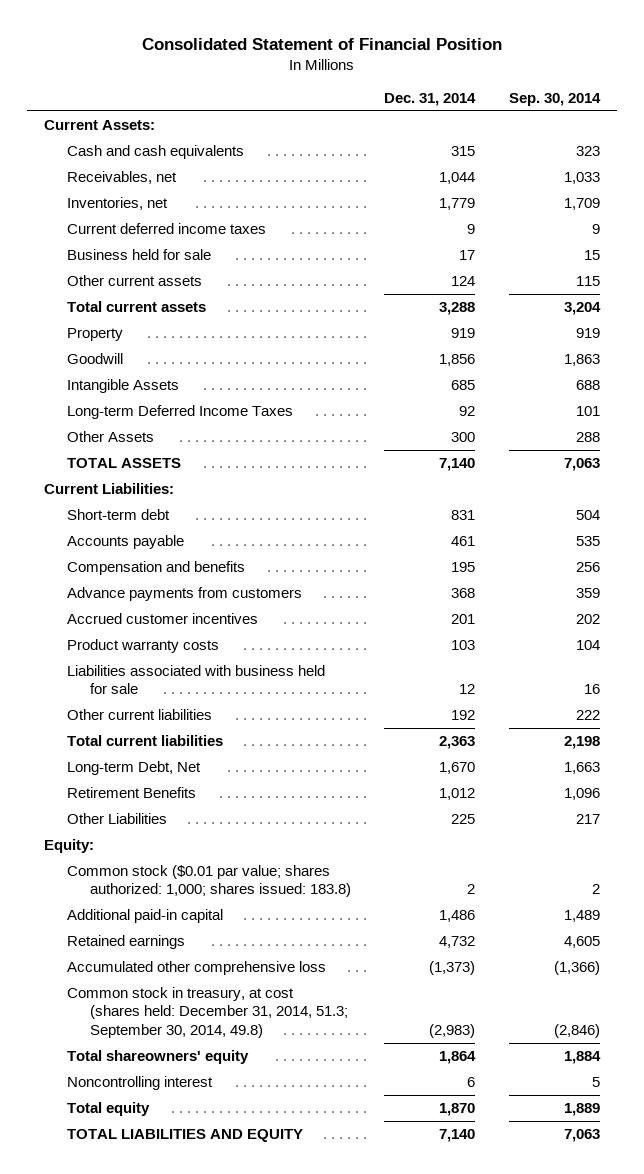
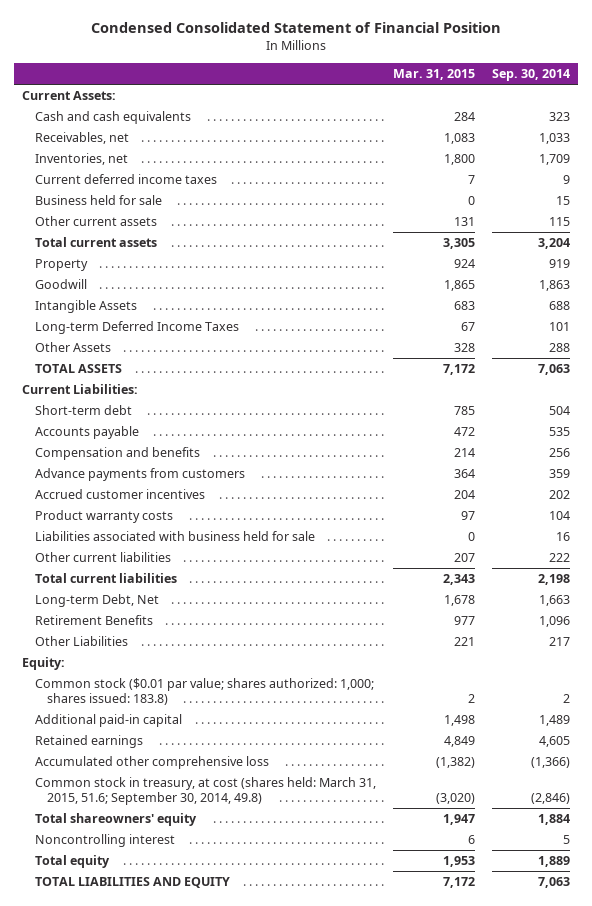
- Consolidated Statement of Financial Position
+ Condensed Consolidated Statement of Financial Position
- | Dec. 31, 2014 | Sep. 30, 2014
+ | Mar. 31, 2015 | Sep. 30, 2014
- Common stock in treasury, at cost (shares held: December 31, 2014, 51.3; September 30, 2014, 49.8) | (2,983) | (2,846)
+ Common stock in treasury, at cost (shares held: March 31, 2015, 51.6; September 30, 2014, 49.8) | (3,020) | (2,846)

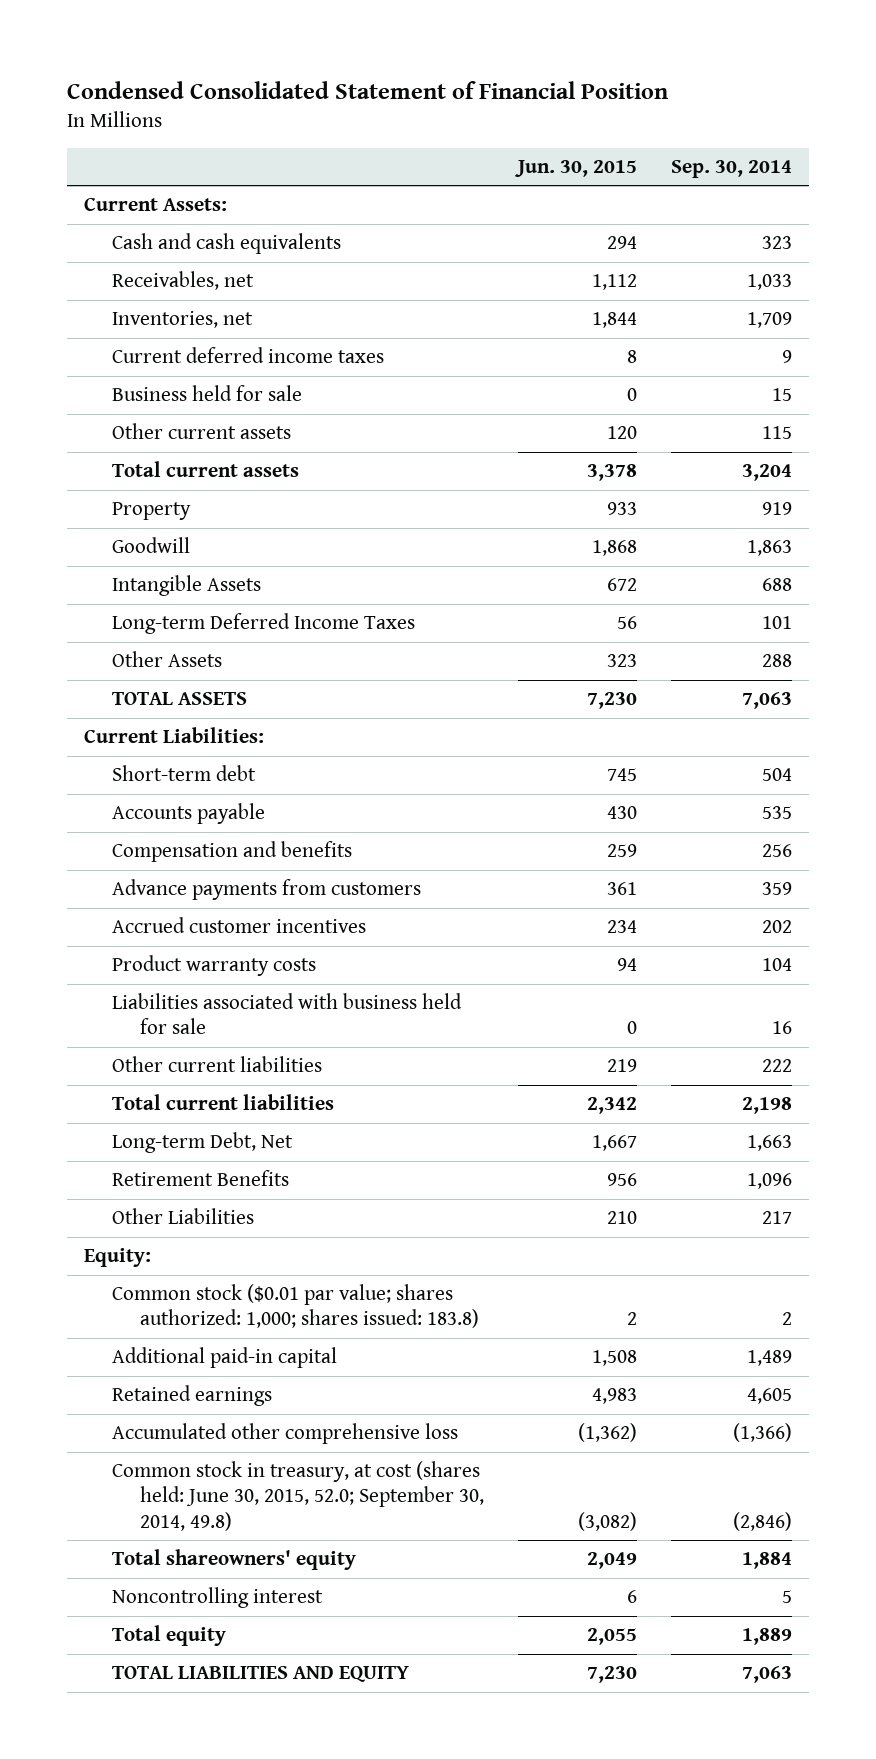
- | Mar. 31, 2015 | Sep. 30, 2014
+ | Jun. 30, 2015 | Sep. 30, 2014
- Common stock in treasury, at cost (shares held: March 31, 2015, 51.6; September 30, 2014, 49.8) | (3,020) | (2,846)
+ Common stock in treasury, at cost (shares held: June 30, 2015, 52.0; September 30, 2014, 49.8) | (3,082) | (2,846)

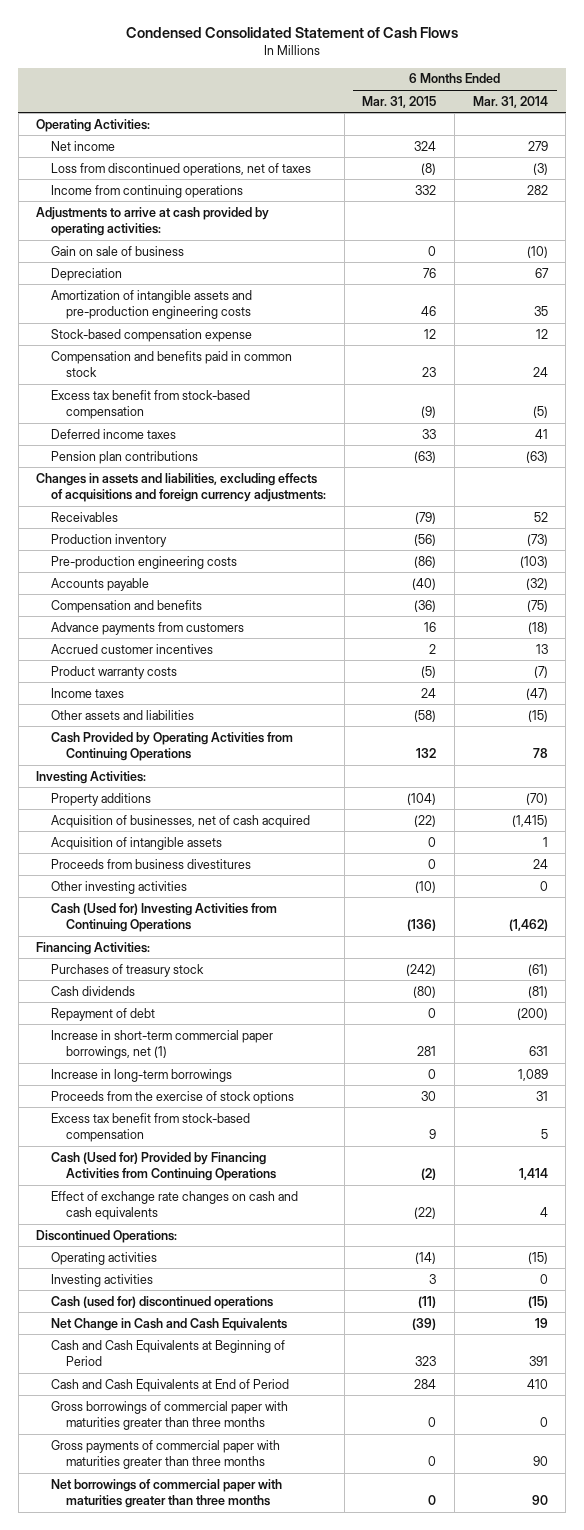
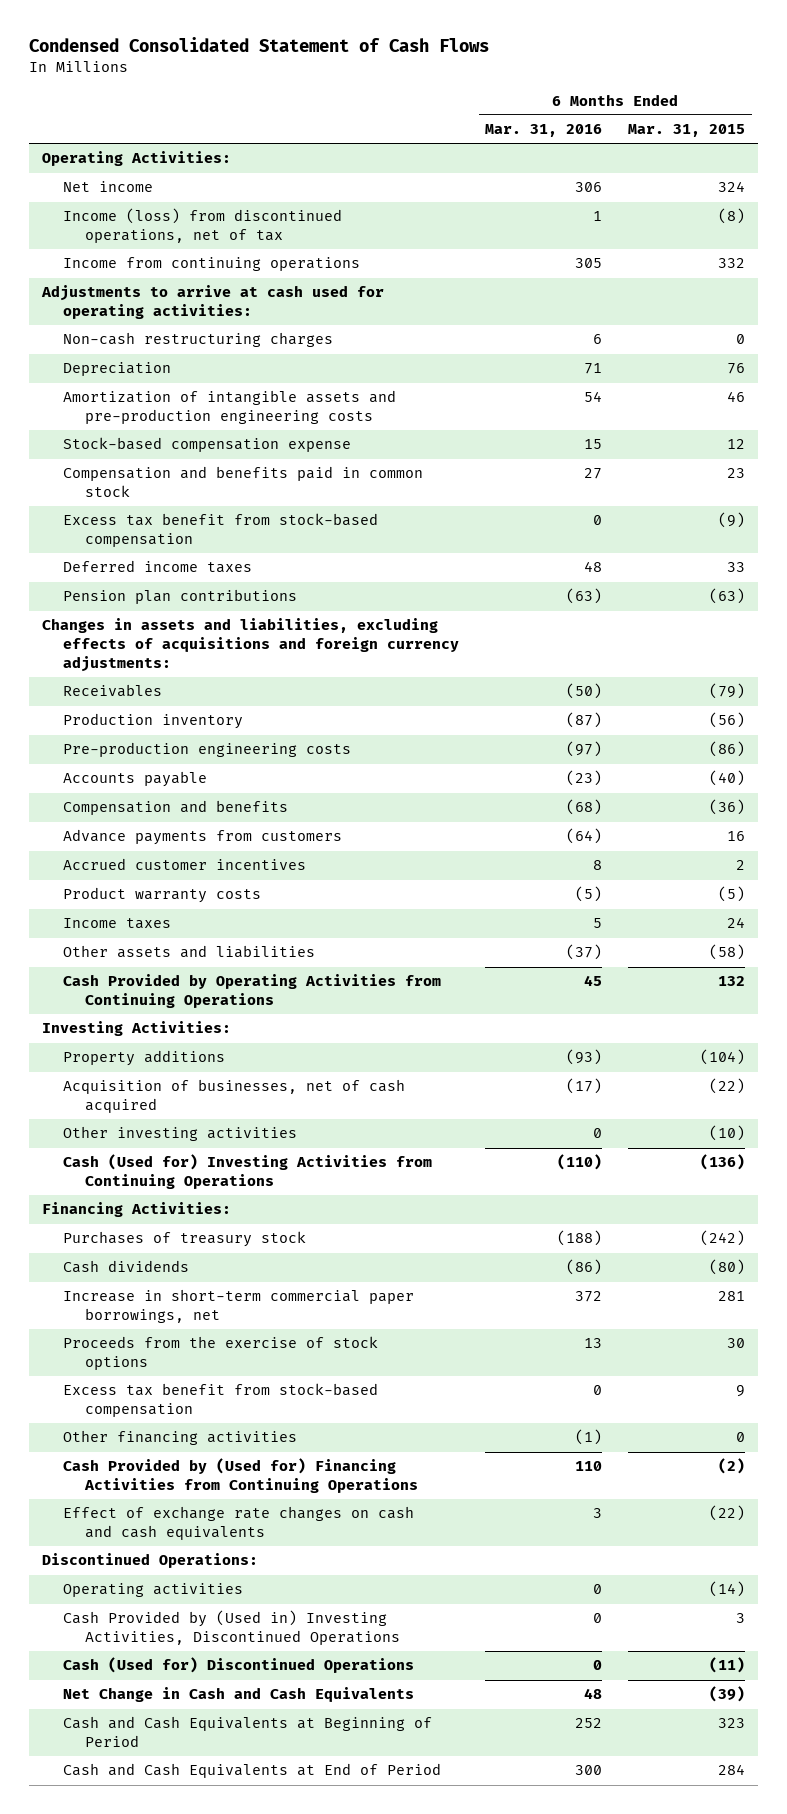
- | 6 Months Ended Mar. 31, 2015 | 6 Months Ended Mar. 31, 2014
+ | 6 Months Ended Mar. 31, 2016 | 6 Months Ended Mar. 31, 2015
- Loss from discontinued operations, net of taxes | (8) | (3)
+ Income (loss) from discontinued operations, net of tax | 1 | (8)
- Adjustments to arrive at cash provided by operating activities:
- Gain on sale of business | 0 | (10)
+ Adjustments to arrive at cash used for operating activities:
+ Non-cash restructuring charges | 6 | 0
- Acquisition of intangible assets | 0 | 1
- Proceeds from business divestitures | 0 | 24
- Repayment of debt | 0 | (200)
- Increase in short-term commercial paper borrowings, net (1) | 281 | 631
- Increase in long-term borrowings | 0 | 1,089
+ Increase in short-term commercial paper borrowings, net | 372 | 281
- Cash (Used for) Provided by Financing Activities from Continuing Operations | (2) | 1,414
+ Other financing activities | (1) | 0
+ Cash Provided by (Used for) Financing Activities from Continuing Operations | 110 | (2)
- Investing activities | 3 | 0
- Cash (used for) discontinued operations | (11) | (15)
+ Cash Provided by (Used in) Investing Activities, Discontinued Operations | 0 | 3
+ Cash (Used for) Discontinued Operations | 0 | (11)
- Gross borrowings of commercial paper with maturities greater than three months | 0 | 0
- Gross payments of commercial paper with maturities greater than three months | 0 | 90
- Net borrowings of commercial paper with maturities greater than three months | 0 | 90

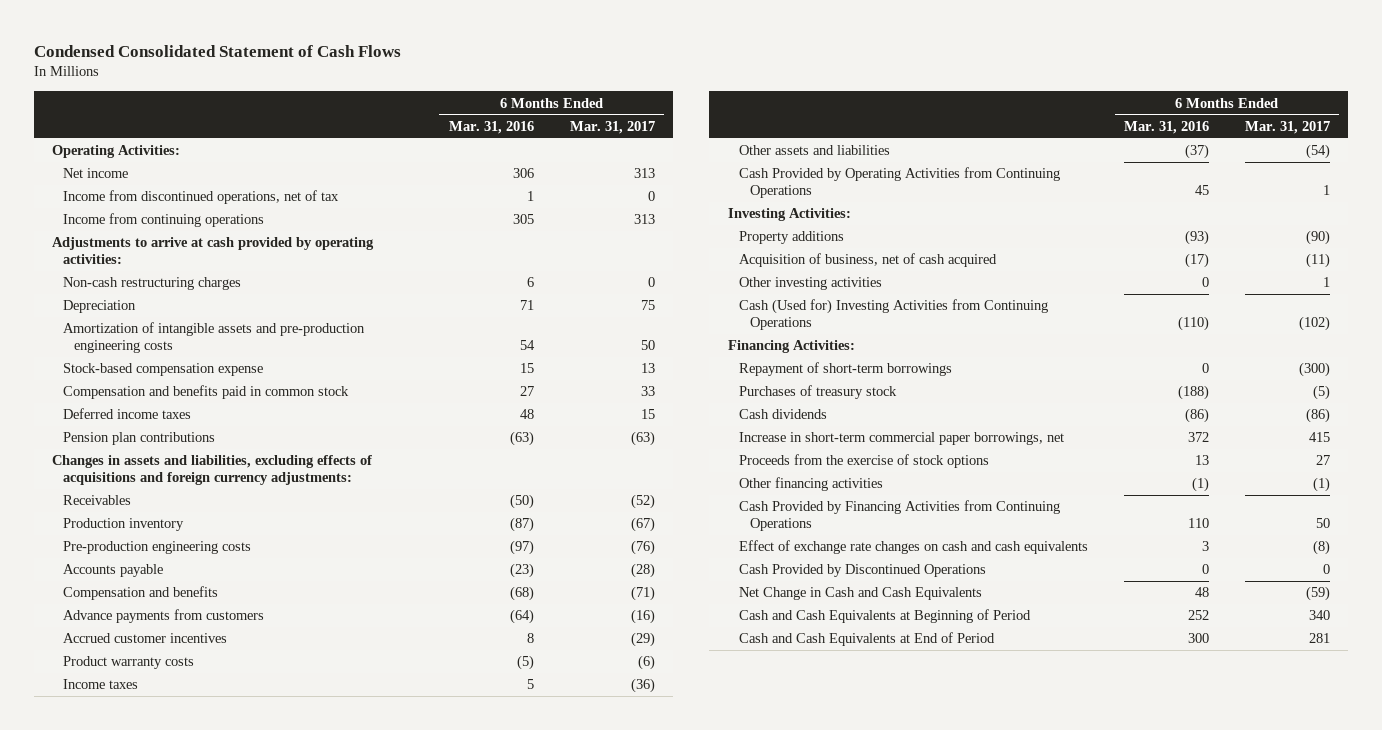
- | 6 Months Ended Mar. 31, 2016 | 6 Months Ended Mar. 31, 2015
+ | 6 Months Ended Mar. 31, 2016 | 6 Months Ended Mar. 31, 2017
- Income (loss) from discontinued operations, net of tax | 1 | (8)
+ Income from discontinued operations, net of tax | 1 | 0
- Adjustments to arrive at cash used for operating activities:
+ Adjustments to arrive at cash provided by operating activities:
- Excess tax benefit from stock-based compensation | 0 | (9)
- Acquisition of businesses, net of cash acquired | (17) | (22)
+ Acquisition of business, net of cash acquired | (17) | (11)
+ Repayment of short-term borrowings | 0 | (300)
- Excess tax benefit from stock-based compensation | 0 | 9
- Cash Provided by (Used for) Financing Activities from Continuing Operations | 110 | (2)
+ Cash Provided by Financing Activities from Continuing Operations | 110 | 50
- Discontinued Operations:
- Operating activities | 0 | (14)
- Cash Provided by (Used in) Investing Activities, Discontinued Operations | 0 | 3
- Cash (Used for) Discontinued Operations | 0 | (11)
+ Cash Provided by Discontinued Operations | 0 | 0

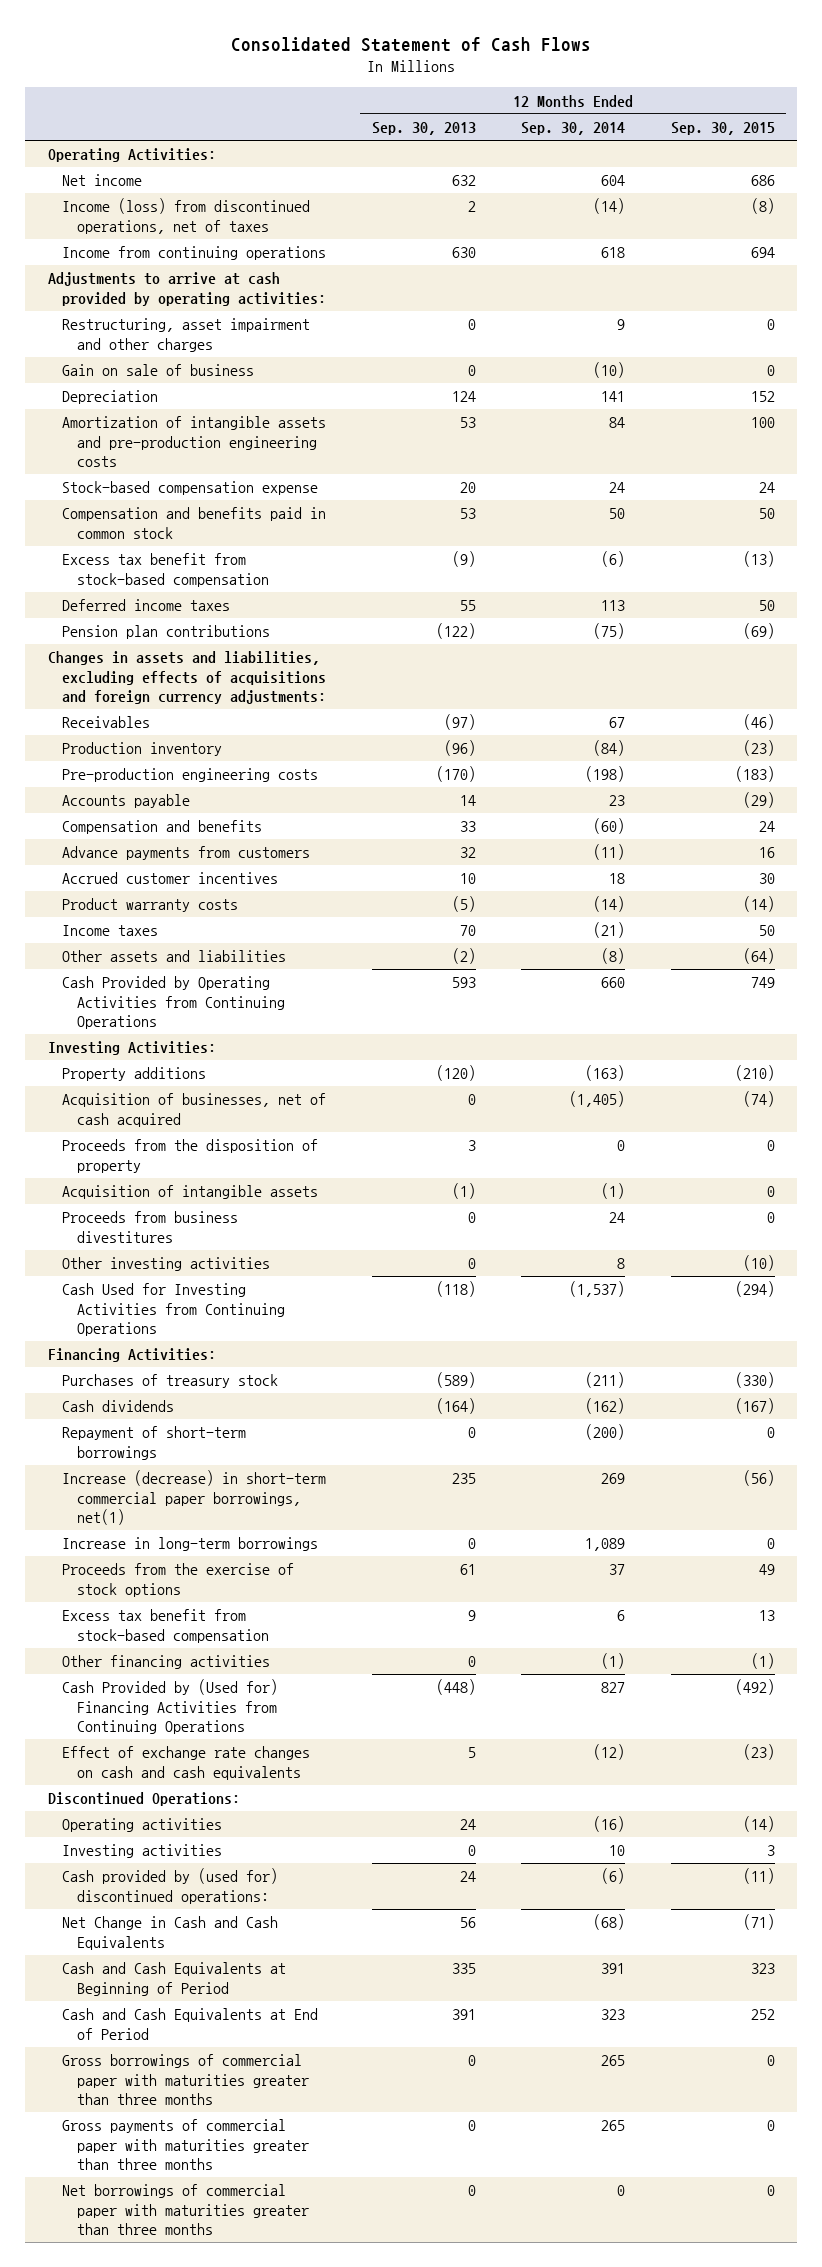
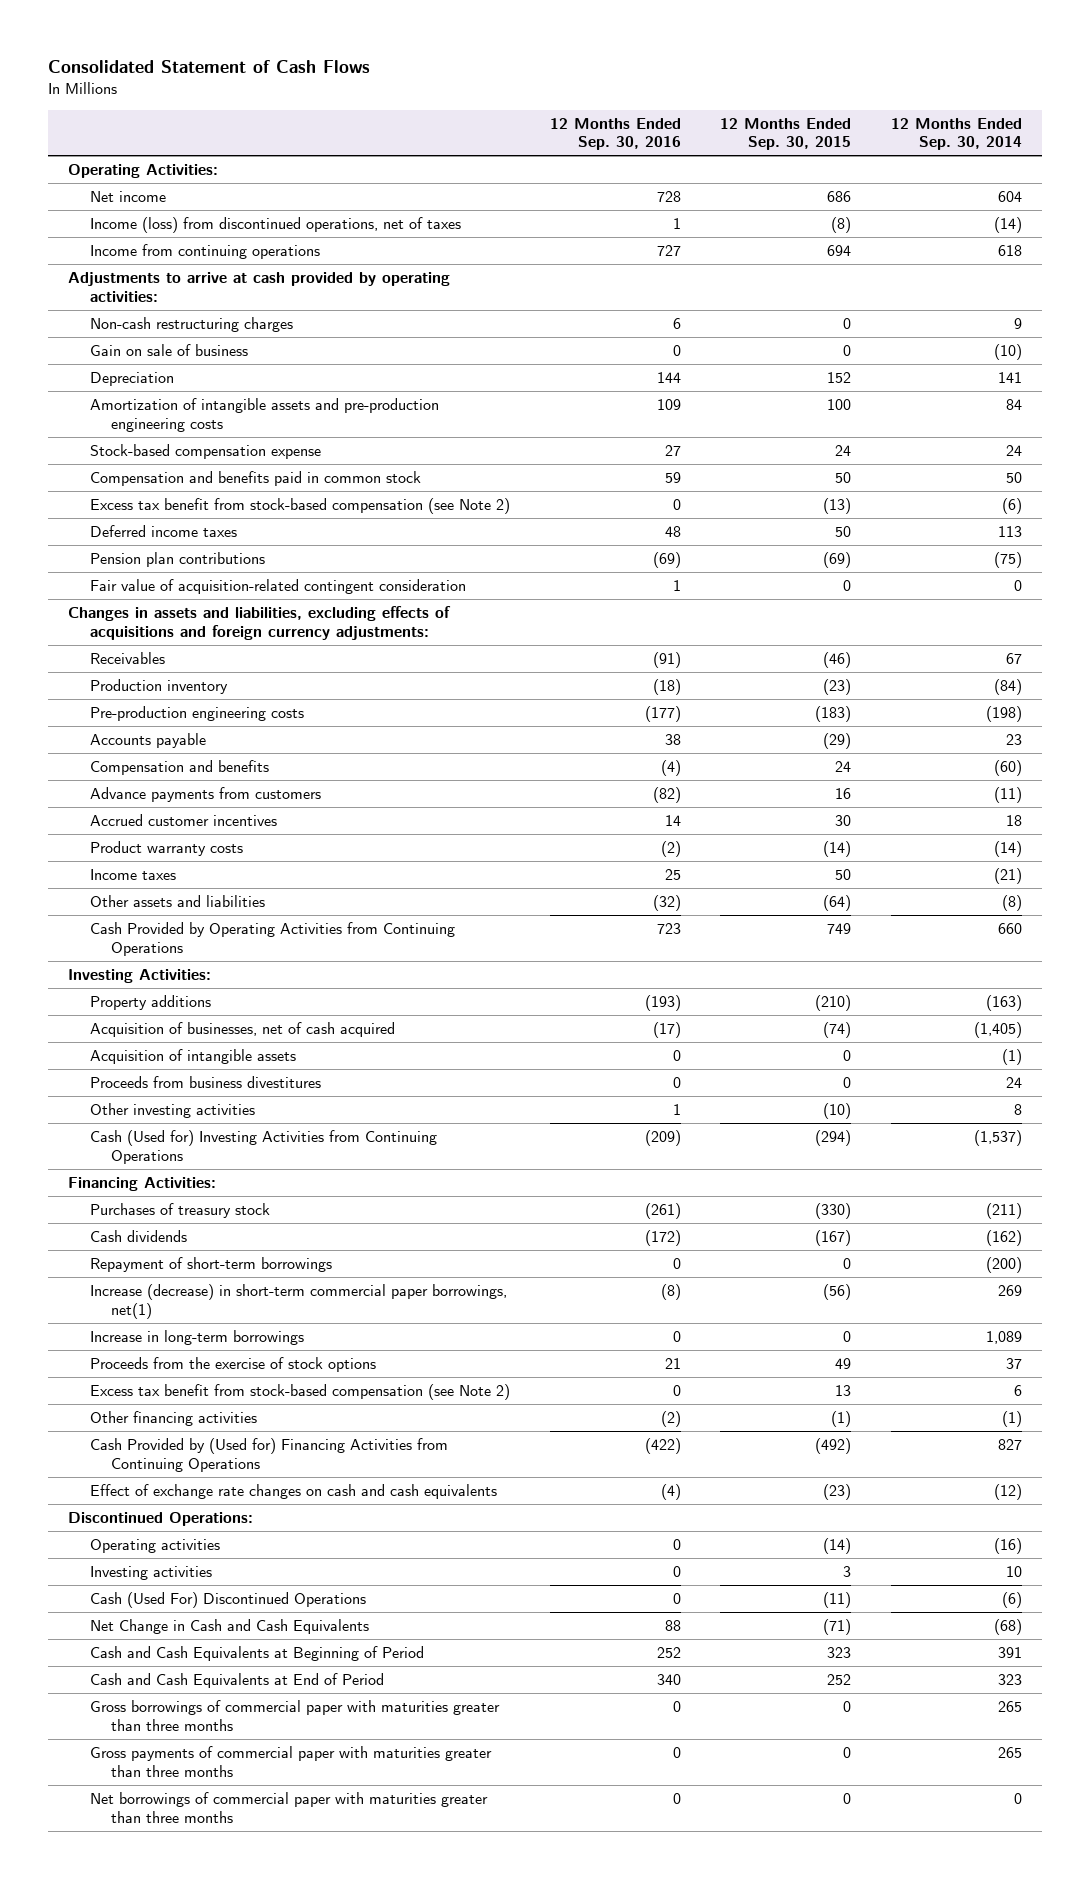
- | 12 Months Ended Sep. 30, 2013 | 12 Months Ended Sep. 30, 2014 | 12 Months Ended Sep. 30, 2015
+ | 12 Months Ended Sep. 30, 2016 | 12 Months Ended Sep. 30, 2015 | 12 Months Ended Sep. 30, 2014
- Restructuring, asset impairment and other charges | 0 | 9 | 0
+ Non-cash restructuring charges | 6 | 0 | 9
- Excess tax benefit from stock-based compensation | (9) | (6) | (13)
+ Excess tax benefit from stock-based compensation (see Note 2) | 0 | (13) | (6)
+ Fair value of acquisition-related contingent consideration | 1 | 0 | 0
- Proceeds from the disposition of property | 3 | 0 | 0
- Cash Used for Investing Activities from Continuing Operations | (118) | (1,537) | (294)
+ Cash (Used for) Investing Activities from Continuing Operations | (209) | (294) | (1,537)
- Excess tax benefit from stock-based compensation | 9 | 6 | 13
+ Excess tax benefit from stock-based compensation (see Note 2) | 0 | 13 | 6
- Cash provided by (used for) discontinued operations: | 24 | (6) | (11)
+ Cash (Used For) Discontinued Operations | 0 | (11) | (6)

